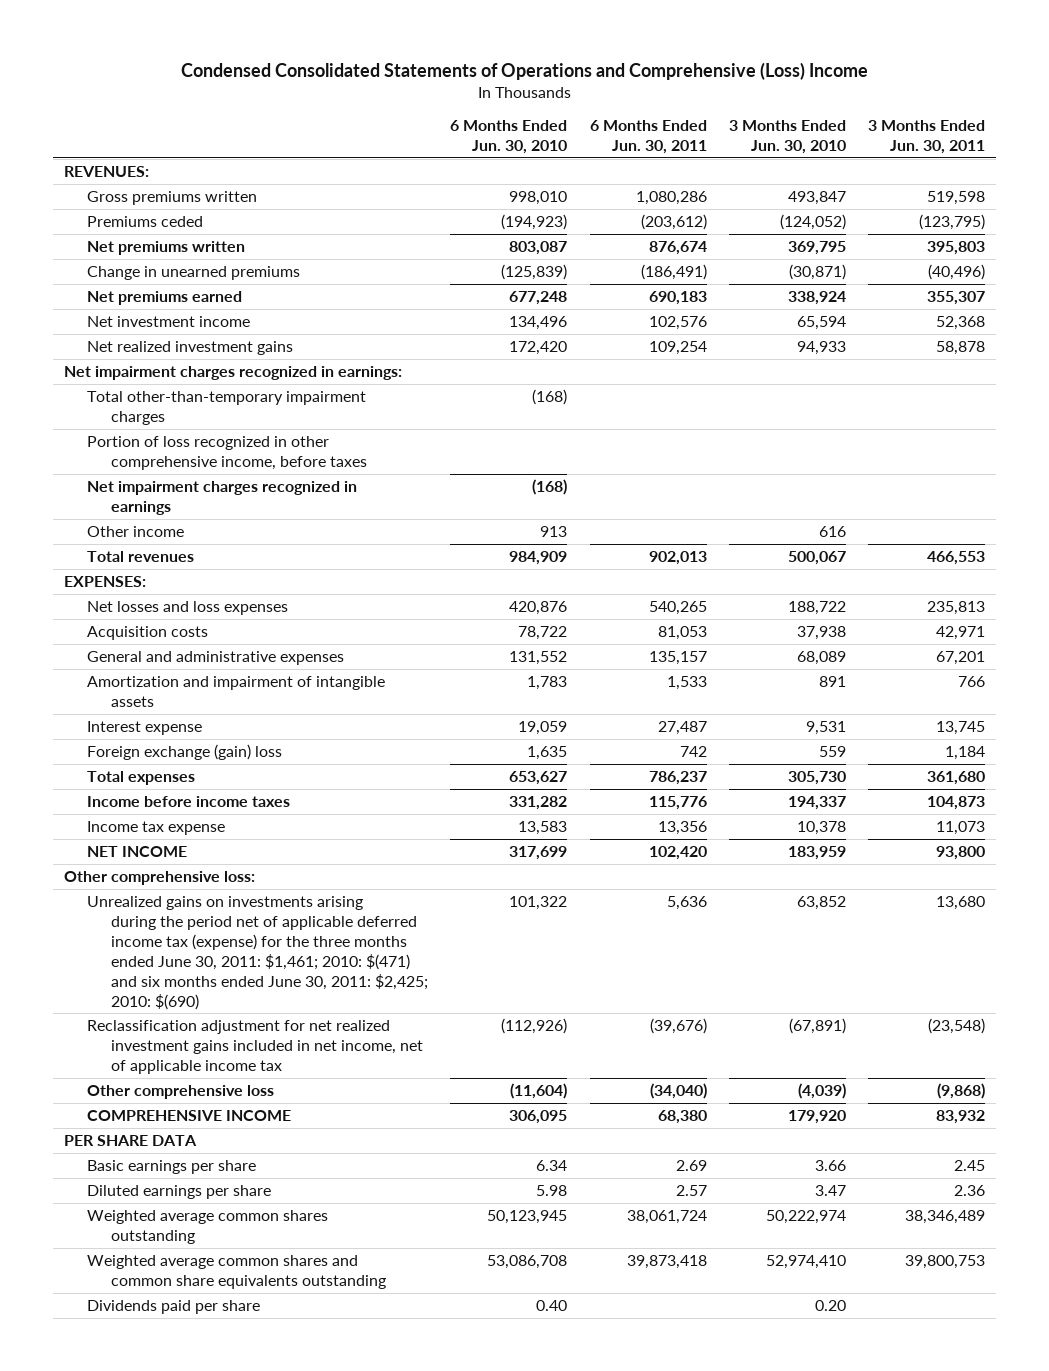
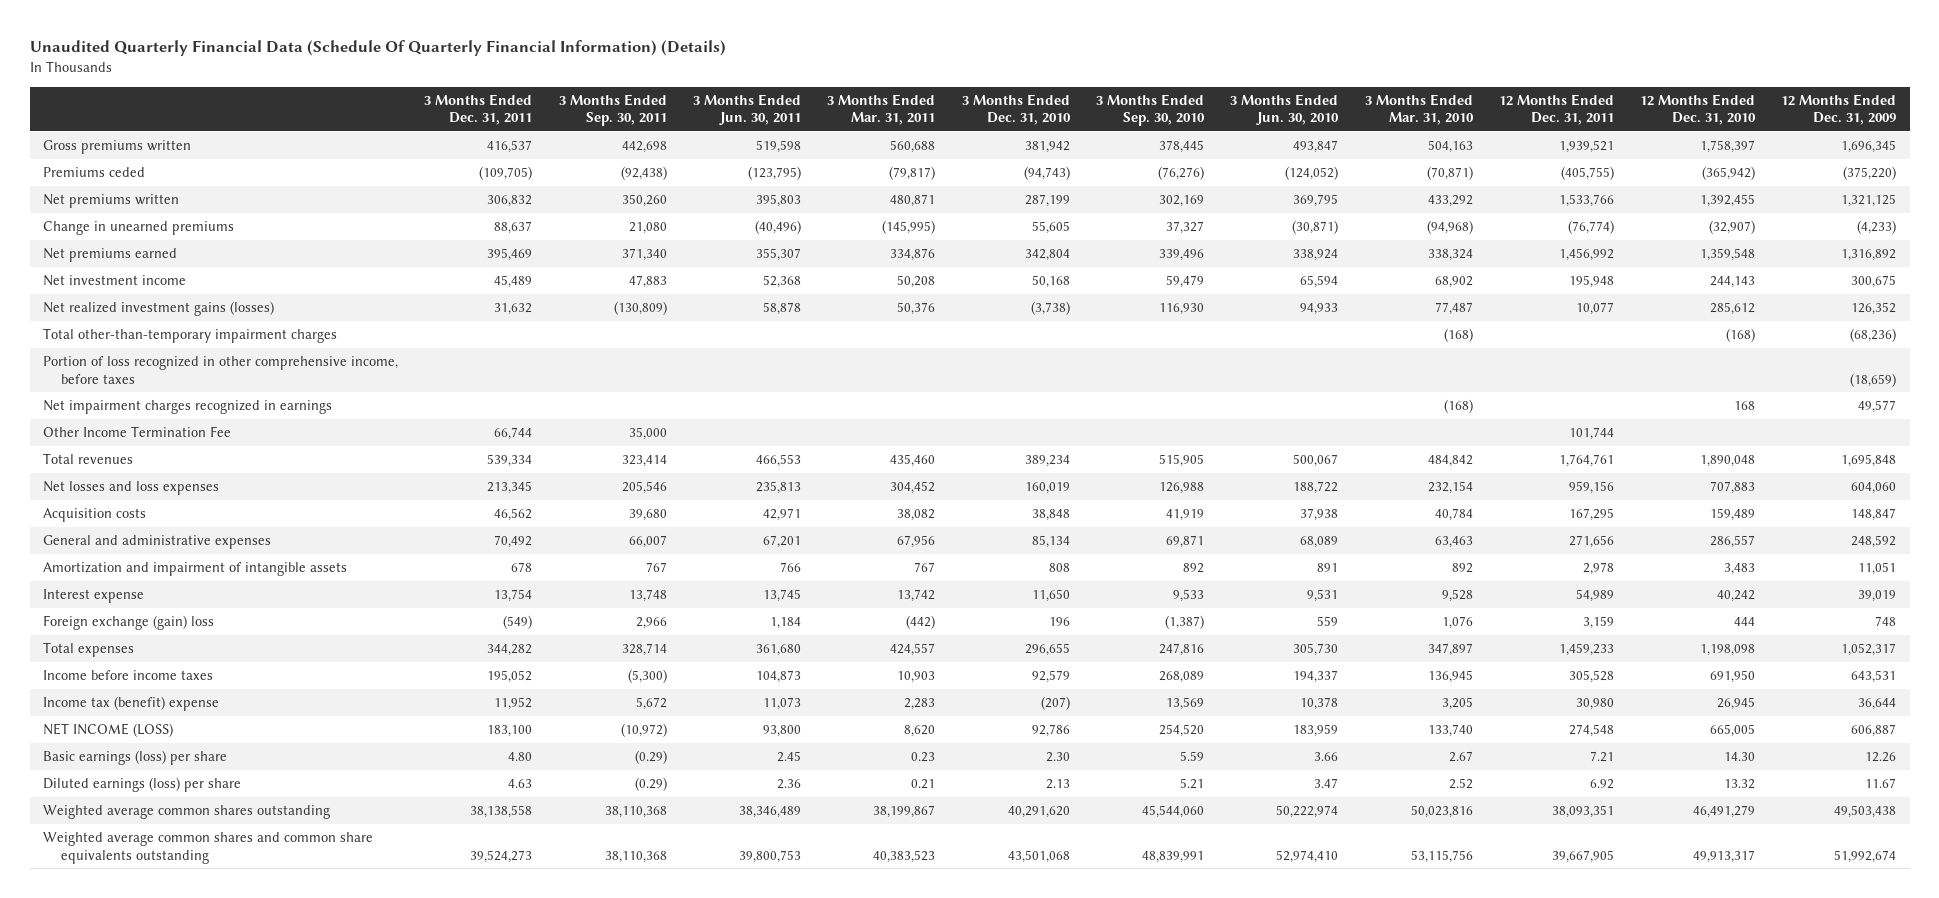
- Condensed Consolidated Statements of Operations and Comprehensive (Loss) Income
+ Unaudited Quarterly Financial Data (Schedule Of Quarterly Financial Information) (Details)
- | 6 Months Ended Jun. 30, 2010 | 6 Months Ended Jun. 30, 2011 | 3 Months Ended Jun. 30, 2010 | 3 Months Ended Jun. 30, 2011
+ | 3 Months Ended Dec. 31, 2011 | 3 Months Ended Sep. 30, 2011 | 3 Months Ended Jun. 30, 2011 | 3 Months Ended Mar. 31, 2011 | 3 Months Ended Dec. 31, 2010 | 3 Months Ended Sep. 30, 2010 | 3 Months Ended Jun. 30, 2010 | 3 Months Ended Mar. 31, 2010 | 12 Months Ended Dec. 31, 2011 | 12 Months Ended Dec. 31, 2010 | 12 Months Ended Dec. 31, 2009
- REVENUES:
- Net realized investment gains | 172,420 | 109,254 | 94,933 | 58,878
- Net impairment charges recognized in earnings:
+ Net realized investment gains (losses) | 31,632 | (130,809) | 58,878 | 50,376 | (3,738) | 116,930 | 94,933 | 77,487 | 10,077 | 285,612 | 126,352
- Other income | 913 | | 616 |
+ Other Income Termination Fee | 66,744 | 35,000 | | | | | | | 101,744 | |
- EXPENSES:
- Income tax expense | 13,583 | 13,356 | 10,378 | 11,073
- NET INCOME | 317,699 | 102,420 | 183,959 | 93,800
- Other comprehensive loss:
- Unrealized gains on investments arising during the period net of applicable deferred income tax (expense) for the three months ended June 30, 2011: $1,461; 2010: $(471) and six months ended June 30, 2011: $2,425; 2010: $(690) | 101,322 | 5,636 | 63,852 | 13,680
- Reclassification adjustment for net realized investment gains included in net income, net of applicable income tax | (112,926) | (39,676) | (67,891) | (23,548)
- Other comprehensive loss | (11,604) | (34,040) | (4,039) | (9,868)
- COMPREHENSIVE INCOME | 306,095 | 68,380 | 179,920 | 83,932
- PER SHARE DATA
- Basic earnings per share | 6.34 | 2.69 | 3.66 | 2.45
- Diluted earnings per share | 5.98 | 2.57 | 3.47 | 2.36
+ Income tax (benefit) expense | 11,952 | 5,672 | 11,073 | 2,283 | (207) | 13,569 | 10,378 | 3,205 | 30,980 | 26,945 | 36,644
+ NET INCOME (LOSS) | 183,100 | (10,972) | 93,800 | 8,620 | 92,786 | 254,520 | 183,959 | 133,740 | 274,548 | 665,005 | 606,887
+ Basic earnings (loss) per share | 4.80 | (0.29) | 2.45 | 0.23 | 2.30 | 5.59 | 3.66 | 2.67 | 7.21 | 14.30 | 12.26
+ Diluted earnings (loss) per share | 4.63 | (0.29) | 2.36 | 0.21 | 2.13 | 5.21 | 3.47 | 2.52 | 6.92 | 13.32 | 11.67
- Dividends paid per share | 0.40 | | 0.20 |

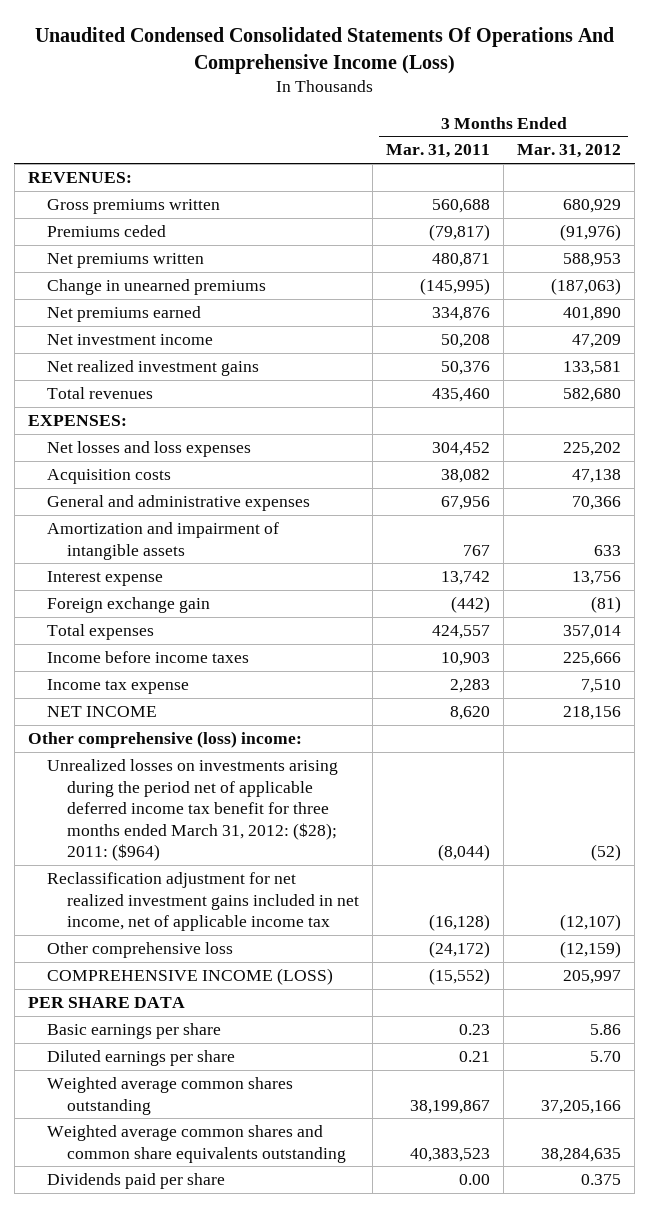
- Unaudited Quarterly Financial Data (Schedule Of Quarterly Financial Information) (Details)
+ Unaudited Condensed Consolidated Statements Of Operations And Comprehensive Income (Loss)
- | 3 Months Ended Dec. 31, 2011 | 3 Months Ended Sep. 30, 2011 | 3 Months Ended Jun. 30, 2011 | 3 Months Ended Mar. 31, 2011 | 3 Months Ended Dec. 31, 2010 | 3 Months Ended Sep. 30, 2010 | 3 Months Ended Jun. 30, 2010 | 3 Months Ended Mar. 31, 2010 | 12 Months Ended Dec. 31, 2011 | 12 Months Ended Dec. 31, 2010 | 12 Months Ended Dec. 31, 2009
+ | 3 Months Ended Mar. 31, 2011 | 3 Months Ended Mar. 31, 2012
+ REVENUES:
- Net realized investment gains (losses) | 31,632 | (130,809) | 58,878 | 50,376 | (3,738) | 116,930 | 94,933 | 77,487 | 10,077 | 285,612 | 126,352
- Total other-than-temporary impairment charges | | | | | | | | (168) | | (168) | (68,236)
- Portion of loss recognized in other comprehensive income, before taxes | | | | | | | | | | | (18,659)
- Net impairment charges recognized in earnings | | | | | | | | (168) | | 168 | 49,577
- Other Income Termination Fee | 66,744 | 35,000 | | | | | | | 101,744 | |
+ Net realized investment gains | 50,376 | 133,581
+ EXPENSES:
- Foreign exchange (gain) loss | (549) | 2,966 | 1,184 | (442) | 196 | (1,387) | 559 | 1,076 | 3,159 | 444 | 748
+ Foreign exchange gain | (442) | (81)
- Income tax (benefit) expense | 11,952 | 5,672 | 11,073 | 2,283 | (207) | 13,569 | 10,378 | 3,205 | 30,980 | 26,945 | 36,644
- NET INCOME (LOSS) | 183,100 | (10,972) | 93,800 | 8,620 | 92,786 | 254,520 | 183,959 | 133,740 | 274,548 | 665,005 | 606,887
- Basic earnings (loss) per share | 4.80 | (0.29) | 2.45 | 0.23 | 2.30 | 5.59 | 3.66 | 2.67 | 7.21 | 14.30 | 12.26
- Diluted earnings (loss) per share | 4.63 | (0.29) | 2.36 | 0.21 | 2.13 | 5.21 | 3.47 | 2.52 | 6.92 | 13.32 | 11.67
+ Income tax expense | 2,283 | 7,510
+ NET INCOME | 8,620 | 218,156
+ Other comprehensive (loss) income:
+ Unrealized losses on investments arising during the period net of applicable deferred income tax benefit for three months ended March 31, 2012: ($28); 2011: ($964) | (8,044) | (52)
+ Reclassification adjustment for net realized investment gains included in net income, net of applicable income tax | (16,128) | (12,107)
+ Other comprehensive loss | (24,172) | (12,159)
+ COMPREHENSIVE INCOME (LOSS) | (15,552) | 205,997
+ PER SHARE DATA
+ Basic earnings per share | 0.23 | 5.86
+ Diluted earnings per share | 0.21 | 5.70
+ Dividends paid per share | 0.00 | 0.375

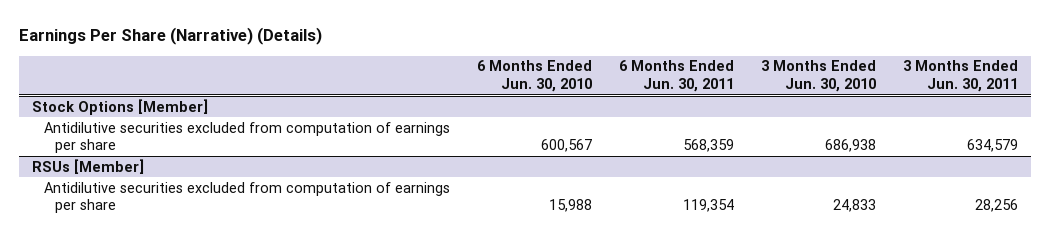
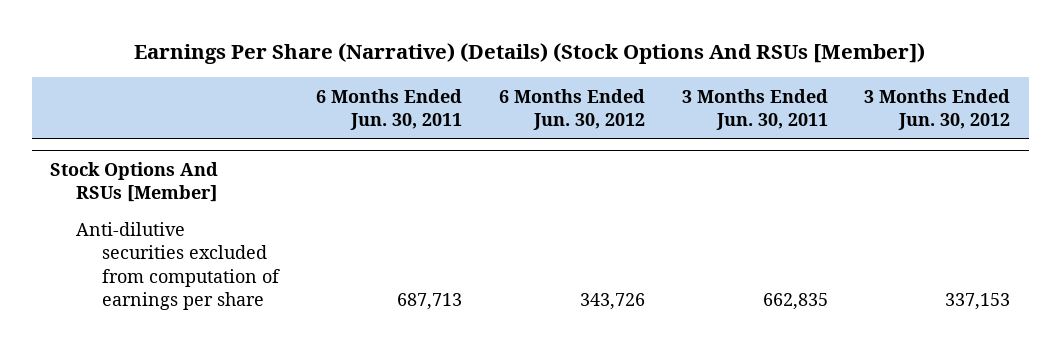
- Earnings Per Share (Narrative) (Details)
+ Earnings Per Share (Narrative) (Details) (Stock Options And RSUs [Member])
- | 6 Months Ended Jun. 30, 2010 | 6 Months Ended Jun. 30, 2011 | 3 Months Ended Jun. 30, 2010 | 3 Months Ended Jun. 30, 2011
+ | 6 Months Ended Jun. 30, 2011 | 6 Months Ended Jun. 30, 2012 | 3 Months Ended Jun. 30, 2011 | 3 Months Ended Jun. 30, 2012
- Stock Options [Member]
- Antidilutive securities excluded from computation of earnings per share | 600,567 | 568,359 | 686,938 | 634,579
- RSUs [Member]
- Antidilutive securities excluded from computation of earnings per share | 15,988 | 119,354 | 24,833 | 28,256
+ Stock Options And RSUs [Member]
+ Anti-dilutive securities excluded from computation of earnings per share | 687,713 | 343,726 | 662,835 | 337,153

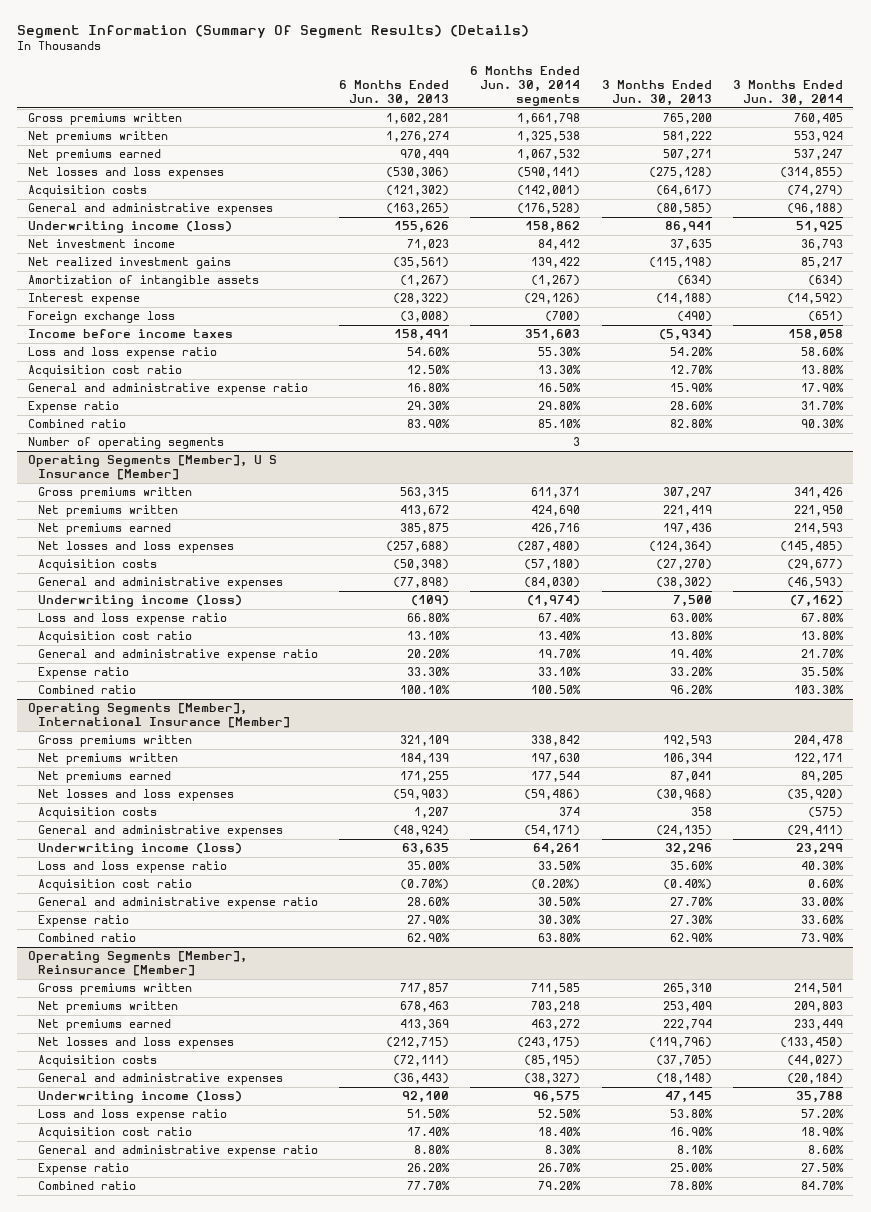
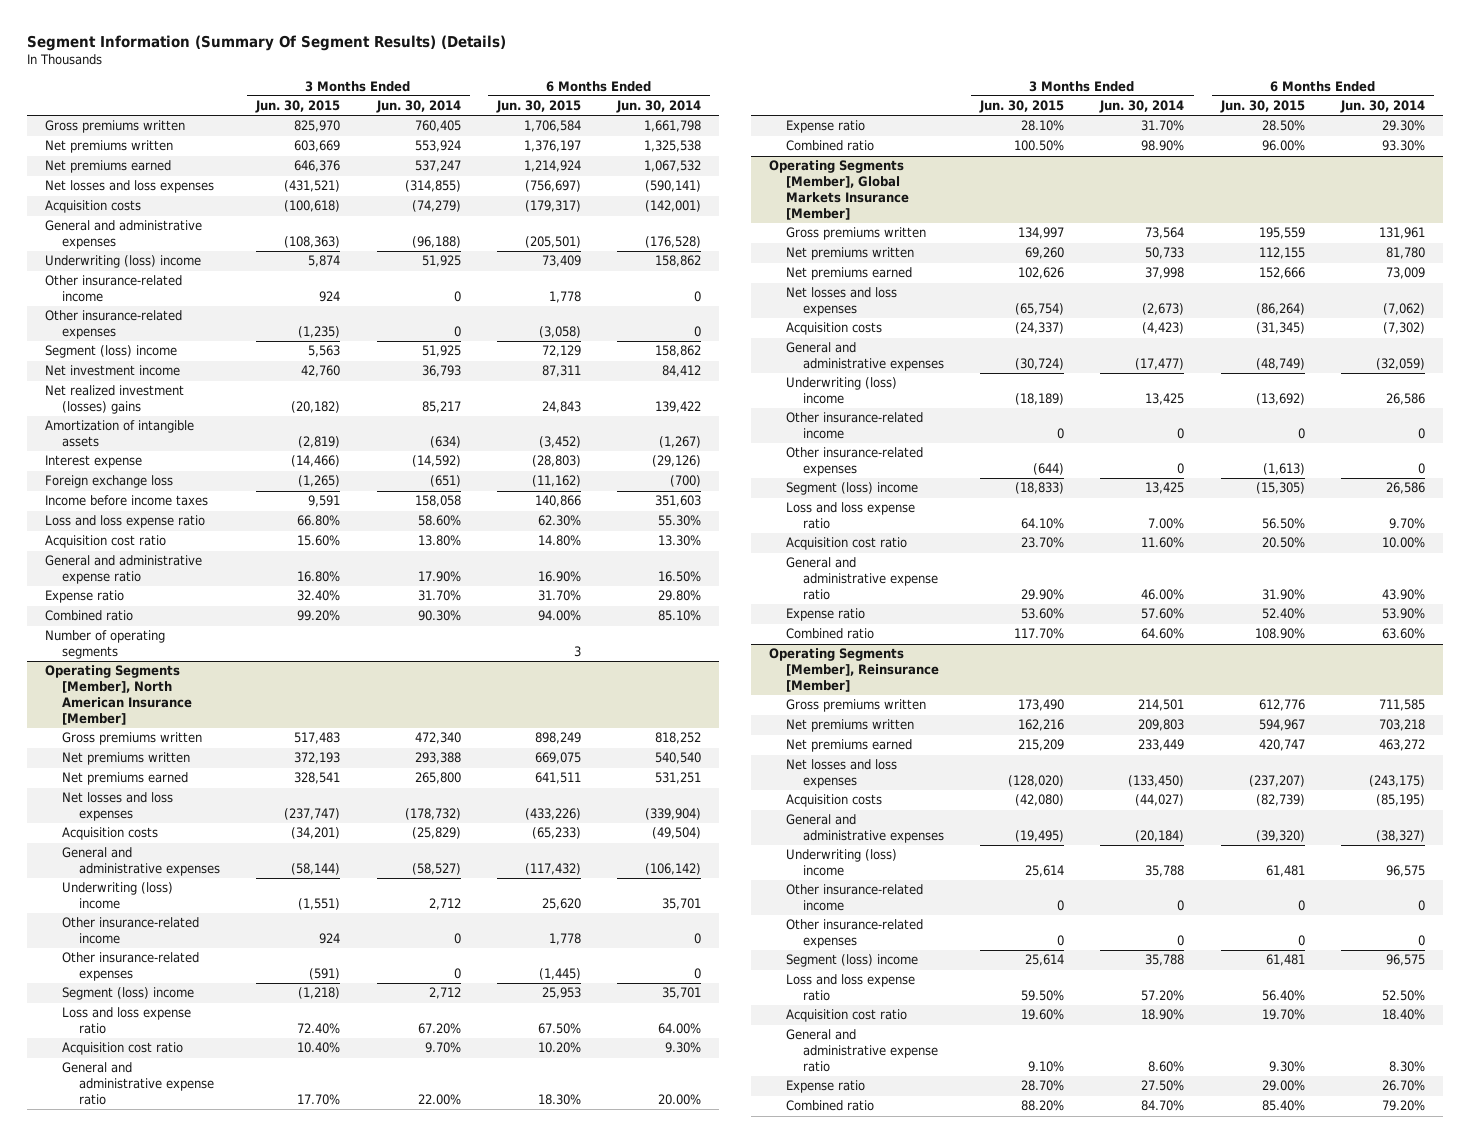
- | 6 Months Ended Jun. 30, 2013 | 6 Months Ended Jun. 30, 2014 segments | 3 Months Ended Jun. 30, 2013 | 3 Months Ended Jun. 30, 2014
+ | 3 Months Ended Jun. 30, 2015 | 3 Months Ended Jun. 30, 2014 | 6 Months Ended Jun. 30, 2015 | 6 Months Ended Jun. 30, 2014
- Underwriting income (loss) | 155,626 | 158,862 | 86,941 | 51,925
+ Underwriting (loss) income | 5,874 | 51,925 | 73,409 | 158,862
+ Other insurance-related income | 924 | 0 | 1,778 | 0
+ Other insurance-related expenses | (1,235) | 0 | (3,058) | 0
+ Segment (loss) income | 5,563 | 51,925 | 72,129 | 158,862
- Net realized investment gains | (35,561) | 139,422 | (115,198) | 85,217
+ Net realized investment (losses) gains | (20,182) | 85,217 | 24,843 | 139,422
- Operating Segments [Member], U S Insurance [Member]
- Gross premiums written | 563,315 | 611,371 | 307,297 | 341,426
- Net premiums written | 413,672 | 424,690 | 221,419 | 221,950
- Net premiums earned | 385,875 | 426,716 | 197,436 | 214,593
- Net losses and loss expenses | (257,688) | (287,480) | (124,364) | (145,485)
- Acquisition costs | (50,398) | (57,180) | (27,270) | (29,677)
- General and administrative expenses | (77,898) | (84,030) | (38,302) | (46,593)
- Underwriting income (loss) | (109) | (1,974) | 7,500 | (7,162)
- Loss and loss expense ratio | 66.80% | 67.40% | 63.00% | 67.80%
- Acquisition cost ratio | 13.10% | 13.40% | 13.80% | 13.80%
- General and administrative expense ratio | 20.20% | 19.70% | 19.40% | 21.70%
- Expense ratio | 33.30% | 33.10% | 33.20% | 35.50%
- Combined ratio | 100.10% | 100.50% | 96.20% | 103.30%
- Operating Segments [Member], International Insurance [Member]
- Gross premiums written | 321,109 | 338,842 | 192,593 | 204,478
- Net premiums written | 184,139 | 197,630 | 106,394 | 122,171
- Net premiums earned | 171,255 | 177,544 | 87,041 | 89,205
- Net losses and loss expenses | (59,903) | (59,486) | (30,968) | (35,920)
- Acquisition costs | 1,207 | 374 | 358 | (575)
- General and administrative expenses | (48,924) | (54,171) | (24,135) | (29,411)
- Underwriting income (loss) | 63,635 | 64,261 | 32,296 | 23,299
- Loss and loss expense ratio | 35.00% | 33.50% | 35.60% | 40.30%
- Acquisition cost ratio | (0.70%) | (0.20%) | (0.40%) | 0.60%
- General and administrative expense ratio | 28.60% | 30.50% | 27.70% | 33.00%
- Expense ratio | 27.90% | 30.30% | 27.30% | 33.60%
- Combined ratio | 62.90% | 63.80% | 62.90% | 73.90%
+ Operating Segments [Member], North American Insurance [Member]
+ Gross premiums written | 517,483 | 472,340 | 898,249 | 818,252
+ Net premiums written | 372,193 | 293,388 | 669,075 | 540,540
+ Net premiums earned | 328,541 | 265,800 | 641,511 | 531,251
+ Net losses and loss expenses | (237,747) | (178,732) | (433,226) | (339,904)
+ Acquisition costs | (34,201) | (25,829) | (65,233) | (49,504)
+ General and administrative expenses | (58,144) | (58,527) | (117,432) | (106,142)
+ Underwriting (loss) income | (1,551) | 2,712 | 25,620 | 35,701
+ Other insurance-related income | 924 | 0 | 1,778 | 0
+ Other insurance-related expenses | (591) | 0 | (1,445) | 0
+ Segment (loss) income | (1,218) | 2,712 | 25,953 | 35,701
+ Loss and loss expense ratio | 72.40% | 67.20% | 67.50% | 64.00%
+ Acquisition cost ratio | 10.40% | 9.70% | 10.20% | 9.30%
+ General and administrative expense ratio | 17.70% | 22.00% | 18.30% | 20.00%
+ Expense ratio | 28.10% | 31.70% | 28.50% | 29.30%
+ Combined ratio | 100.50% | 98.90% | 96.00% | 93.30%
+ Operating Segments [Member], Global Markets Insurance [Member]
+ Gross premiums written | 134,997 | 73,564 | 195,559 | 131,961
+ Net premiums written | 69,260 | 50,733 | 112,155 | 81,780
+ Net premiums earned | 102,626 | 37,998 | 152,666 | 73,009
+ Net losses and loss expenses | (65,754) | (2,673) | (86,264) | (7,062)
+ Acquisition costs | (24,337) | (4,423) | (31,345) | (7,302)
+ General and administrative expenses | (30,724) | (17,477) | (48,749) | (32,059)
+ Underwriting (loss) income | (18,189) | 13,425 | (13,692) | 26,586
+ Other insurance-related income | 0 | 0 | 0 | 0
+ Other insurance-related expenses | (644) | 0 | (1,613) | 0
+ Segment (loss) income | (18,833) | 13,425 | (15,305) | 26,586
+ Loss and loss expense ratio | 64.10% | 7.00% | 56.50% | 9.70%
+ Acquisition cost ratio | 23.70% | 11.60% | 20.50% | 10.00%
+ General and administrative expense ratio | 29.90% | 46.00% | 31.90% | 43.90%
+ Expense ratio | 53.60% | 57.60% | 52.40% | 53.90%
+ Combined ratio | 117.70% | 64.60% | 108.90% | 63.60%
@ Operating Segments [Member], Reinsurance [Member]
- Underwriting income (loss) | 92,100 | 96,575 | 47,145 | 35,788
+ Underwriting (loss) income | 25,614 | 35,788 | 61,481 | 96,575
+ Other insurance-related income | 0 | 0 | 0 | 0
+ Other insurance-related expenses | 0 | 0 | 0 | 0
+ Segment (loss) income | 25,614 | 35,788 | 61,481 | 96,575

